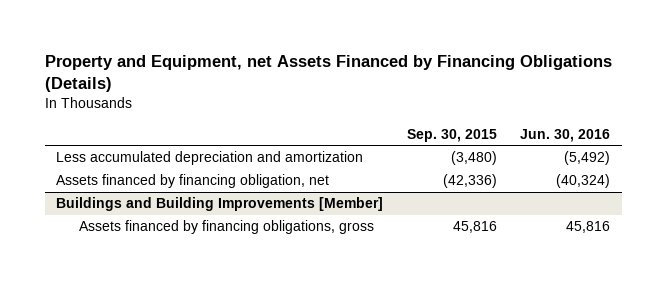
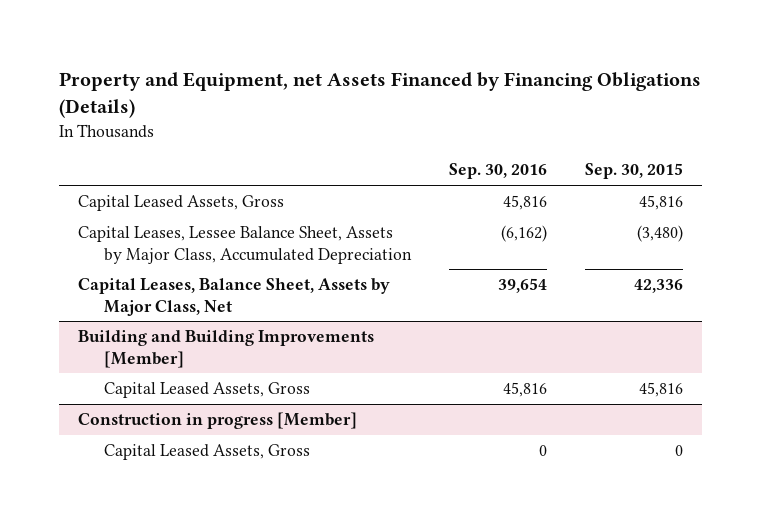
- | Sep. 30, 2015 | Jun. 30, 2016
+ | Sep. 30, 2016 | Sep. 30, 2015
- Less accumulated depreciation and amortization | (3,480) | (5,492)
- Assets financed by financing obligation, net | (42,336) | (40,324)
- Buildings and Building Improvements [Member]
- Assets financed by financing obligations, gross | 45,816 | 45,816
+ Capital Leased Assets, Gross | 45,816 | 45,816
+ Capital Leases, Lessee Balance Sheet, Assets by Major Class, Accumulated Depreciation | (6,162) | (3,480)
+ Capital Leases, Balance Sheet, Assets by Major Class, Net | 39,654 | 42,336
+ Building and Building Improvements [Member]
+ Capital Leased Assets, Gross | 45,816 | 45,816
+ Construction in progress [Member]
+ Capital Leased Assets, Gross | 0 | 0

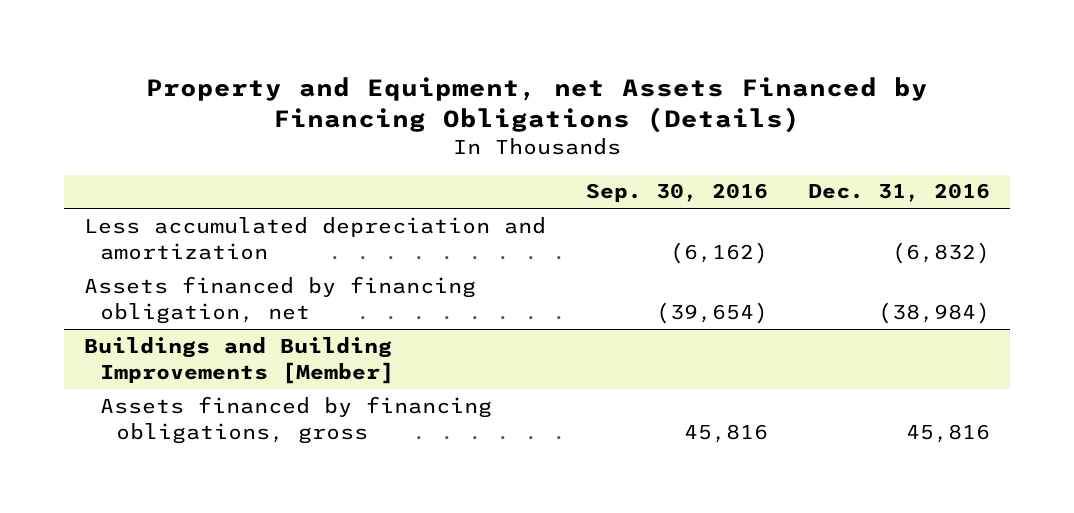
- | Sep. 30, 2016 | Sep. 30, 2015
+ | Sep. 30, 2016 | Dec. 31, 2016
- Capital Leased Assets, Gross | 45,816 | 45,816
- Capital Leases, Lessee Balance Sheet, Assets by Major Class, Accumulated Depreciation | (6,162) | (3,480)
- Capital Leases, Balance Sheet, Assets by Major Class, Net | 39,654 | 42,336
- Building and Building Improvements [Member]
- Capital Leased Assets, Gross | 45,816 | 45,816
- Construction in progress [Member]
- Capital Leased Assets, Gross | 0 | 0
+ Less accumulated depreciation and amortization | (6,162) | (6,832)
+ Assets financed by financing obligation, net | (39,654) | (38,984)
+ Buildings and Building Improvements [Member]
+ Assets financed by financing obligations, gross | 45,816 | 45,816

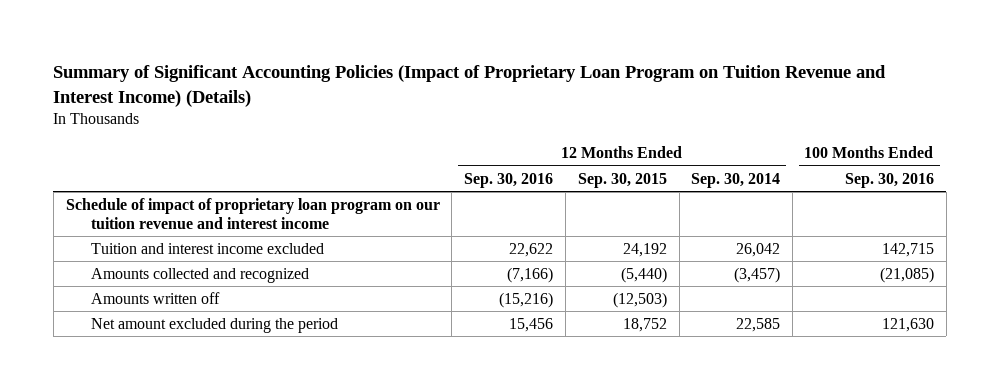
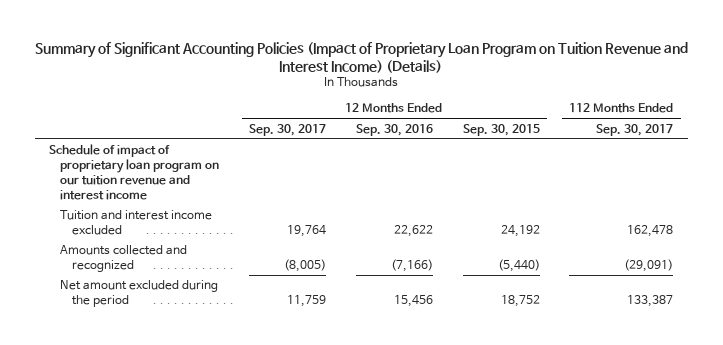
- | 12 Months Ended Sep. 30, 2016 | 12 Months Ended Sep. 30, 2015 | 12 Months Ended Sep. 30, 2014 | 100 Months Ended Sep. 30, 2016
+ | 12 Months Ended Sep. 30, 2017 | 12 Months Ended Sep. 30, 2016 | 12 Months Ended Sep. 30, 2015 | 112 Months Ended Sep. 30, 2017
- Amounts written off | (15,216) | (12,503) | |

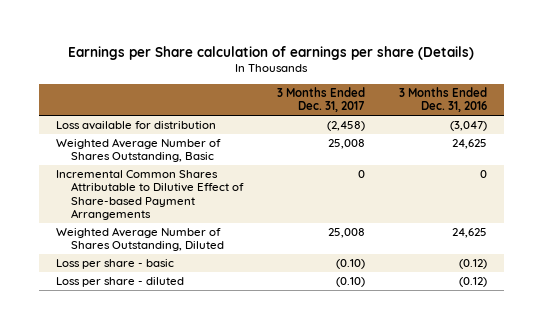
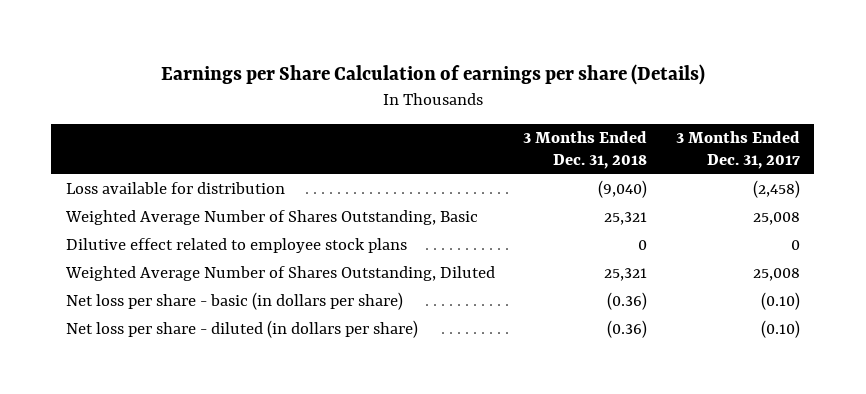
- Earnings per Share calculation of earnings per share (Details)
+ Earnings per Share Calculation of earnings per share (Details)
- | 3 Months Ended Dec. 31, 2017 | 3 Months Ended Dec. 31, 2016
+ | 3 Months Ended Dec. 31, 2018 | 3 Months Ended Dec. 31, 2017
- Incremental Common Shares Attributable to Dilutive Effect of Share-based Payment Arrangements | 0 | 0
+ Dilutive effect related to employee stock plans | 0 | 0
- Loss per share - basic | (0.10) | (0.12)
- Loss per share - diluted | (0.10) | (0.12)
+ Net loss per share - basic (in dollars per share) | (0.36) | (0.10)
+ Net loss per share - diluted (in dollars per share) | (0.36) | (0.10)

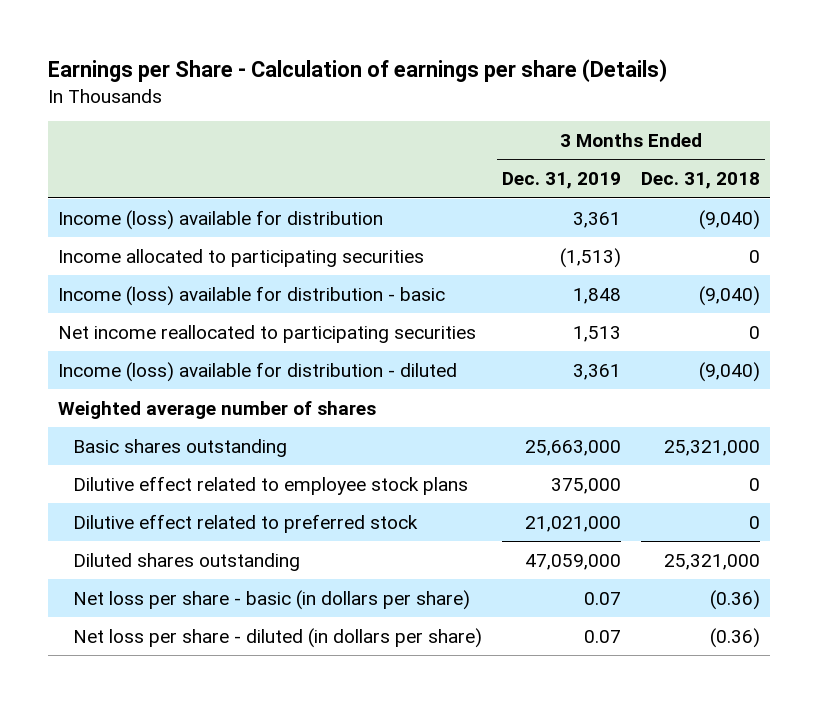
- Earnings per Share Calculation of earnings per share (Details)
+ Earnings per Share - Calculation of earnings per share (Details)
- | 3 Months Ended Dec. 31, 2018 | 3 Months Ended Dec. 31, 2017
+ | 3 Months Ended Dec. 31, 2019 | 3 Months Ended Dec. 31, 2018
- Loss available for distribution | (9,040) | (2,458)
- Weighted Average Number of Shares Outstanding, Basic | 25,321 | 25,008
+ Income (loss) available for distribution | 3,361 | (9,040)
+ Income allocated to participating securities | (1,513) | 0
+ Income (loss) available for distribution - basic | 1,848 | (9,040)
+ Net income reallocated to participating securities | 1,513 | 0
+ Income (loss) available for distribution - diluted | 3,361 | (9,040)
+ Weighted average number of shares
+ Basic shares outstanding | 25,663,000 | 25,321,000
- Weighted Average Number of Shares Outstanding, Diluted | 25,321 | 25,008
+ Dilutive effect related to preferred stock | 21,021,000 | 0
+ Diluted shares outstanding | 47,059,000 | 25,321,000

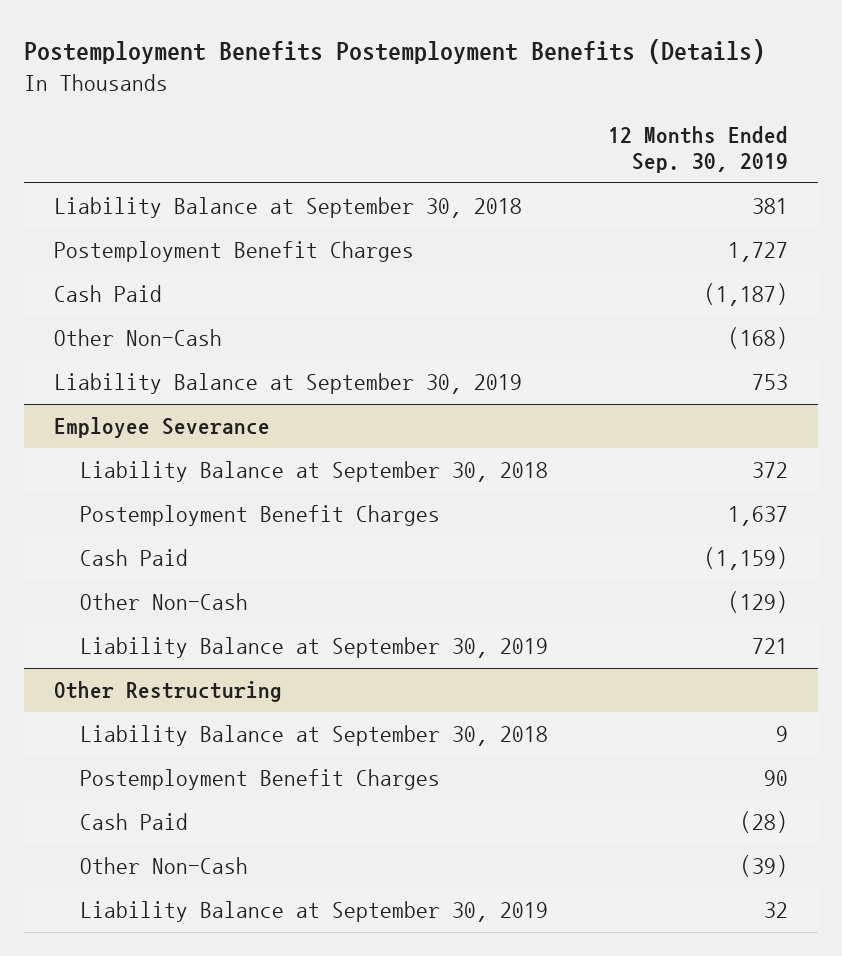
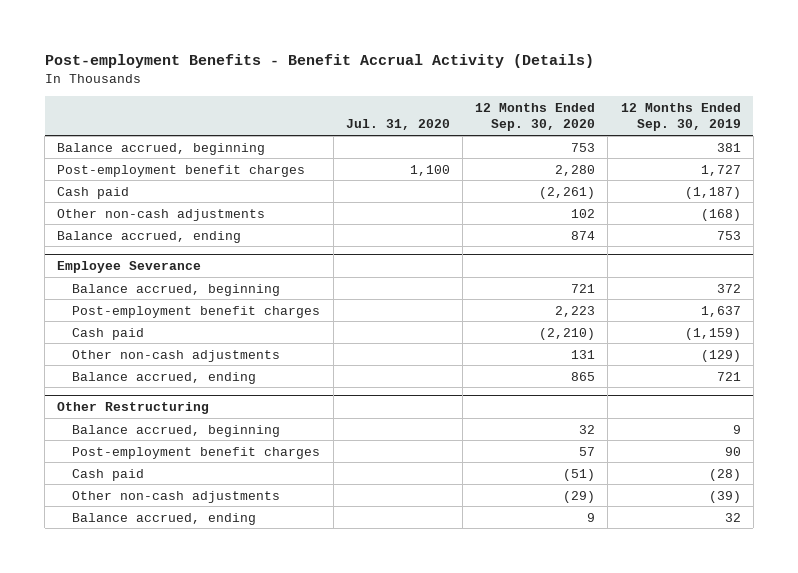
- Postemployment Benefits Postemployment Benefits (Details)
+ Post-employment Benefits - Benefit Accrual Activity (Details)
- | 12 Months Ended Sep. 30, 2019
+ | Jul. 31, 2020 | 12 Months Ended Sep. 30, 2020 | 12 Months Ended Sep. 30, 2019
- Liability Balance at September 30, 2018 | 381
- Postemployment Benefit Charges | 1,727
- Cash Paid | (1,187)
- Other Non-Cash | (168)
- Liability Balance at September 30, 2019 | 753
+ Balance accrued, beginning | | 753 | 381
+ Post-employment benefit charges | 1,100 | 2,280 | 1,727
+ Cash paid | | (2,261) | (1,187)
+ Other non-cash adjustments | | 102 | (168)
+ Balance accrued, ending | | 874 | 753
@ Employee Severance
- Liability Balance at September 30, 2018 | 372
- Postemployment Benefit Charges | 1,637
- Cash Paid | (1,159)
- Other Non-Cash | (129)
- Liability Balance at September 30, 2019 | 721
+ Balance accrued, beginning | | 721 | 372
+ Post-employment benefit charges | | 2,223 | 1,637
+ Cash paid | | (2,210) | (1,159)
+ Other non-cash adjustments | | 131 | (129)
+ Balance accrued, ending | | 865 | 721
@ Other Restructuring
- Liability Balance at September 30, 2018 | 9
- Postemployment Benefit Charges | 90
- Cash Paid | (28)
- Other Non-Cash | (39)
- Liability Balance at September 30, 2019 | 32
+ Balance accrued, beginning | | 32 | 9
+ Post-employment benefit charges | | 57 | 90
+ Cash paid | | (51) | (28)
+ Other non-cash adjustments | | (29) | (39)
+ Balance accrued, ending | | 9 | 32

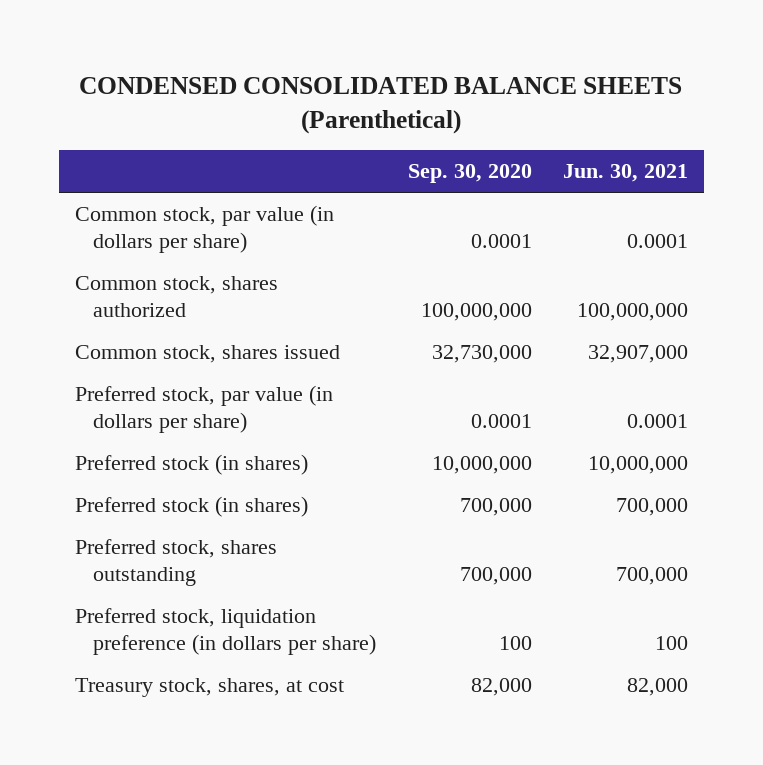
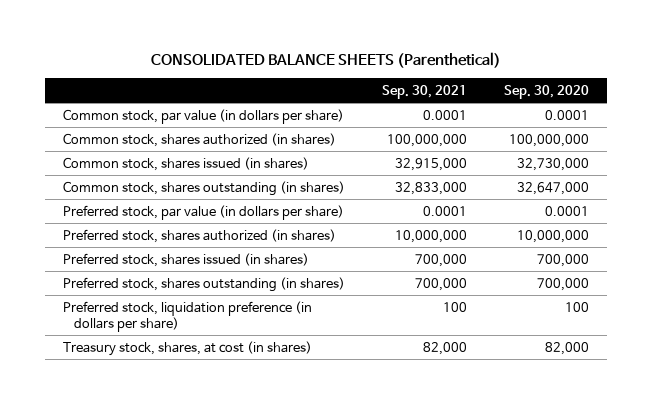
- CONDENSED CONSOLIDATED BALANCE SHEETS (Parenthetical)
+ CONSOLIDATED BALANCE SHEETS (Parenthetical)
- | Sep. 30, 2020 | Jun. 30, 2021
+ | Sep. 30, 2021 | Sep. 30, 2020
- Common stock, shares authorized | 100,000,000 | 100,000,000
- Common stock, shares issued | 32,730,000 | 32,907,000
+ Common stock, shares authorized (in shares) | 100,000,000 | 100,000,000
+ Common stock, shares issued (in shares) | 32,915,000 | 32,730,000
+ Common stock, shares outstanding (in shares) | 32,833,000 | 32,647,000
- Preferred stock (in shares) | 10,000,000 | 10,000,000
- Preferred stock (in shares) | 700,000 | 700,000
- Preferred stock, shares outstanding | 700,000 | 700,000
+ Preferred stock, shares authorized (in shares) | 10,000,000 | 10,000,000
+ Preferred stock, shares issued (in shares) | 700,000 | 700,000
+ Preferred stock, shares outstanding (in shares) | 700,000 | 700,000
- Treasury stock, shares, at cost | 82,000 | 82,000
+ Treasury stock, shares, at cost (in shares) | 82,000 | 82,000

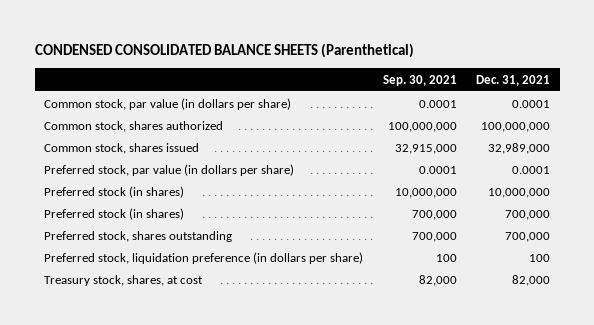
- CONSOLIDATED BALANCE SHEETS (Parenthetical)
+ CONDENSED CONSOLIDATED BALANCE SHEETS (Parenthetical)
- | Sep. 30, 2021 | Sep. 30, 2020
+ | Sep. 30, 2021 | Dec. 31, 2021
- Common stock, shares authorized (in shares) | 100,000,000 | 100,000,000
- Common stock, shares issued (in shares) | 32,915,000 | 32,730,000
- Common stock, shares outstanding (in shares) | 32,833,000 | 32,647,000
+ Common stock, shares authorized | 100,000,000 | 100,000,000
+ Common stock, shares issued | 32,915,000 | 32,989,000
- Preferred stock, shares authorized (in shares) | 10,000,000 | 10,000,000
- Preferred stock, shares issued (in shares) | 700,000 | 700,000
- Preferred stock, shares outstanding (in shares) | 700,000 | 700,000
+ Preferred stock (in shares) | 10,000,000 | 10,000,000
+ Preferred stock (in shares) | 700,000 | 700,000
+ Preferred stock, shares outstanding | 700,000 | 700,000
- Treasury stock, shares, at cost (in shares) | 82,000 | 82,000
+ Treasury stock, shares, at cost | 82,000 | 82,000

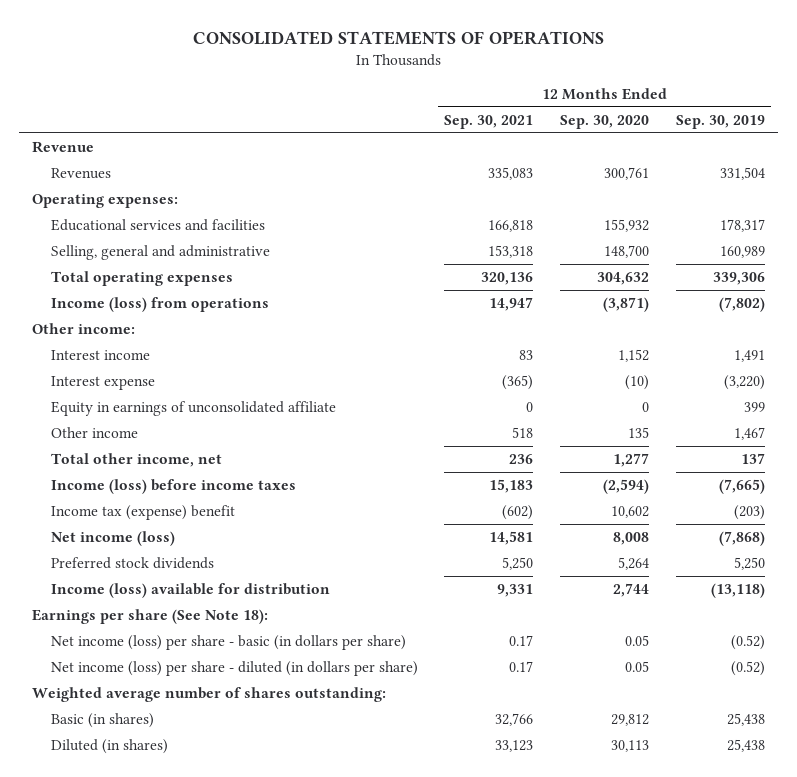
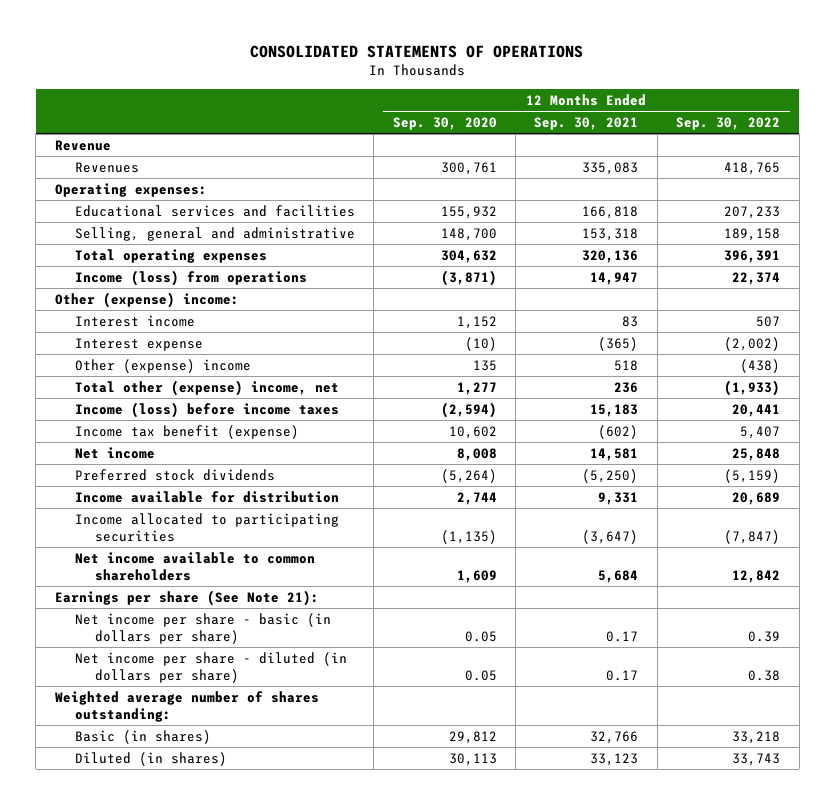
- | 12 Months Ended Sep. 30, 2021 | 12 Months Ended Sep. 30, 2020 | 12 Months Ended Sep. 30, 2019
+ | 12 Months Ended Sep. 30, 2020 | 12 Months Ended Sep. 30, 2021 | 12 Months Ended Sep. 30, 2022
- Other income:
+ Other (expense) income:
- Equity in earnings of unconsolidated affiliate | 0 | 0 | 399
- Other income | 518 | 135 | 1,467
- Total other income, net | 236 | 1,277 | 137
+ Other (expense) income | 135 | 518 | (438)
+ Total other (expense) income, net | 1,277 | 236 | (1,933)
- Income tax (expense) benefit | (602) | 10,602 | (203)
- Net income (loss) | 14,581 | 8,008 | (7,868)
- Preferred stock dividends | 5,250 | 5,264 | 5,250
- Income (loss) available for distribution | 9,331 | 2,744 | (13,118)
- Earnings per share (See Note 18):
- Net income (loss) per share - basic (in dollars per share) | 0.17 | 0.05 | (0.52)
- Net income (loss) per share - diluted (in dollars per share) | 0.17 | 0.05 | (0.52)
+ Income tax benefit (expense) | 10,602 | (602) | 5,407
+ Net income | 8,008 | 14,581 | 25,848
+ Preferred stock dividends | (5,264) | (5,250) | (5,159)
+ Income available for distribution | 2,744 | 9,331 | 20,689
+ Income allocated to participating securities | (1,135) | (3,647) | (7,847)
+ Net income available to common shareholders | 1,609 | 5,684 | 12,842
+ Earnings per share (See Note 21):
+ Net income per share - basic (in dollars per share) | 0.05 | 0.17 | 0.39
+ Net income per share - diluted (in dollars per share) | 0.05 | 0.17 | 0.38

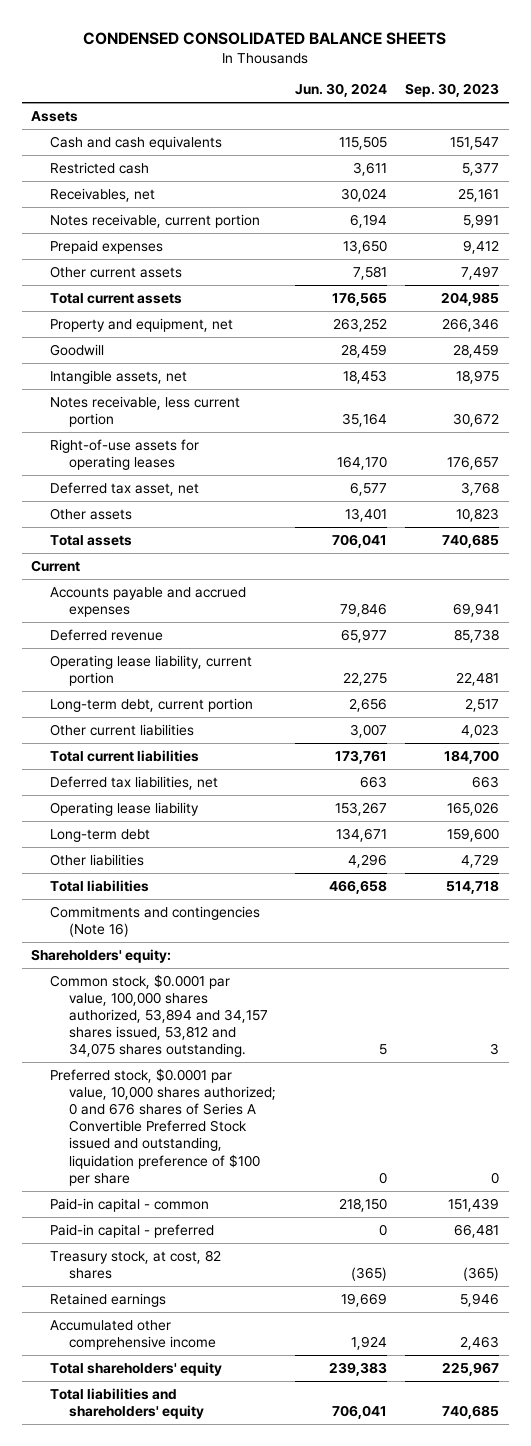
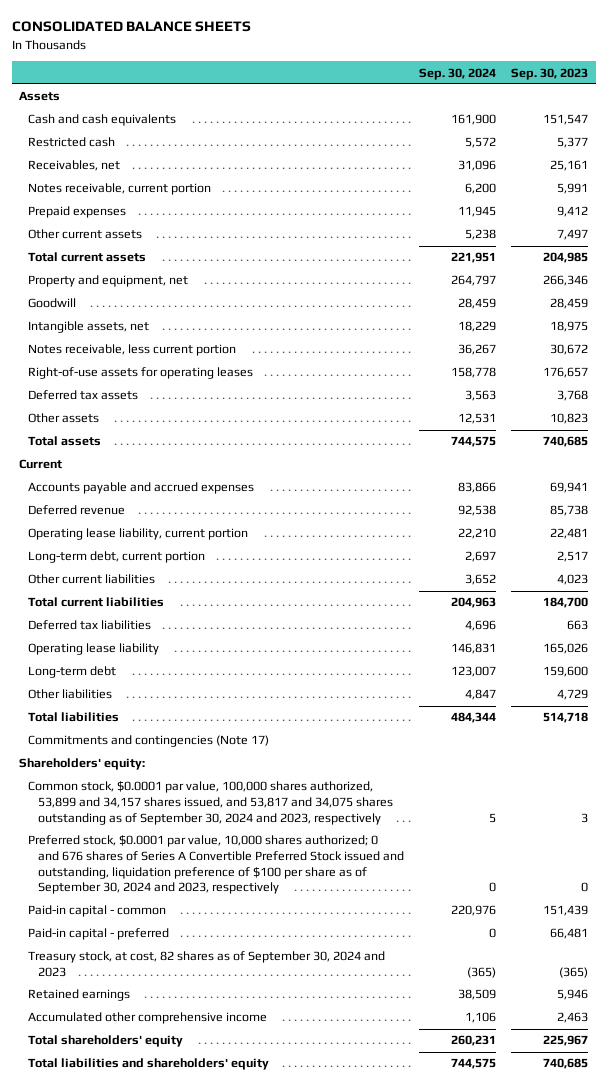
- CONDENSED CONSOLIDATED BALANCE SHEETS
+ CONSOLIDATED BALANCE SHEETS
- | Jun. 30, 2024 | Sep. 30, 2023
+ | Sep. 30, 2024 | Sep. 30, 2023
- Deferred tax asset, net | 6,577 | 3,768
+ Deferred tax assets | 3,563 | 3,768
- Deferred tax liabilities, net | 663 | 663
+ Deferred tax liabilities | 4,696 | 663
- Commitments and contingencies (Note 16)
+ Commitments and contingencies (Note 17)
- Common stock, $0.0001 par value, 100,000 shares authorized, 53,894 and 34,157 shares issued, 53,812 and 34,075 shares outstanding. | 5 | 3
- Preferred stock, $0.0001 par value, 10,000 shares authorized; 0 and 676 shares of Series A Convertible Preferred Stock issued and outstanding, liquidation preference of $100 per share | 0 | 0
+ Common stock, $0.0001 par value, 100,000 shares authorized, 53,899 and 34,157 shares issued, and 53,817 and 34,075 shares outstanding as of September 30, 2024 and 2023, respectively | 5 | 3
+ Preferred stock, $0.0001 par value, 10,000 shares authorized; 0 and 676 shares of Series A Convertible Preferred Stock issued and outstanding, liquidation preference of $100 per share as of September 30, 2024 and 2023, respectively | 0 | 0
- Treasury stock, at cost, 82 shares | (365) | (365)
+ Treasury stock, at cost, 82 shares as of September 30, 2024 and 2023 | (365) | (365)

